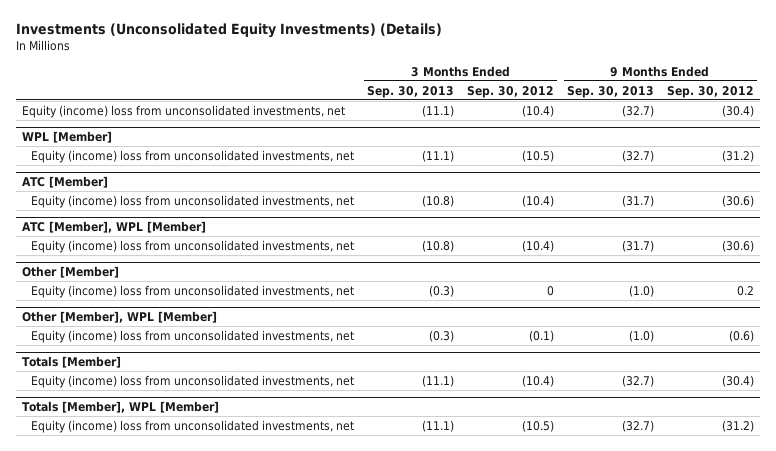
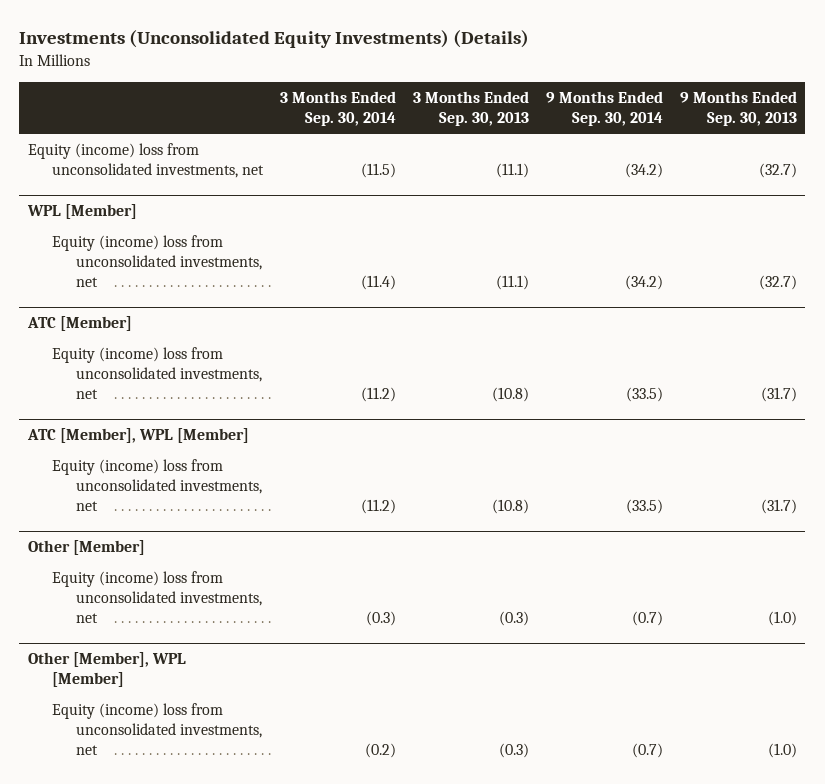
- | 3 Months Ended Sep. 30, 2013 | 3 Months Ended Sep. 30, 2012 | 9 Months Ended Sep. 30, 2013 | 9 Months Ended Sep. 30, 2012
+ | 3 Months Ended Sep. 30, 2014 | 3 Months Ended Sep. 30, 2013 | 9 Months Ended Sep. 30, 2014 | 9 Months Ended Sep. 30, 2013
- Totals [Member]
- Equity (income) loss from unconsolidated investments, net | (11.1) | (10.4) | (32.7) | (30.4)
- Totals [Member], WPL [Member]
- Equity (income) loss from unconsolidated investments, net | (11.1) | (10.5) | (32.7) | (31.2)

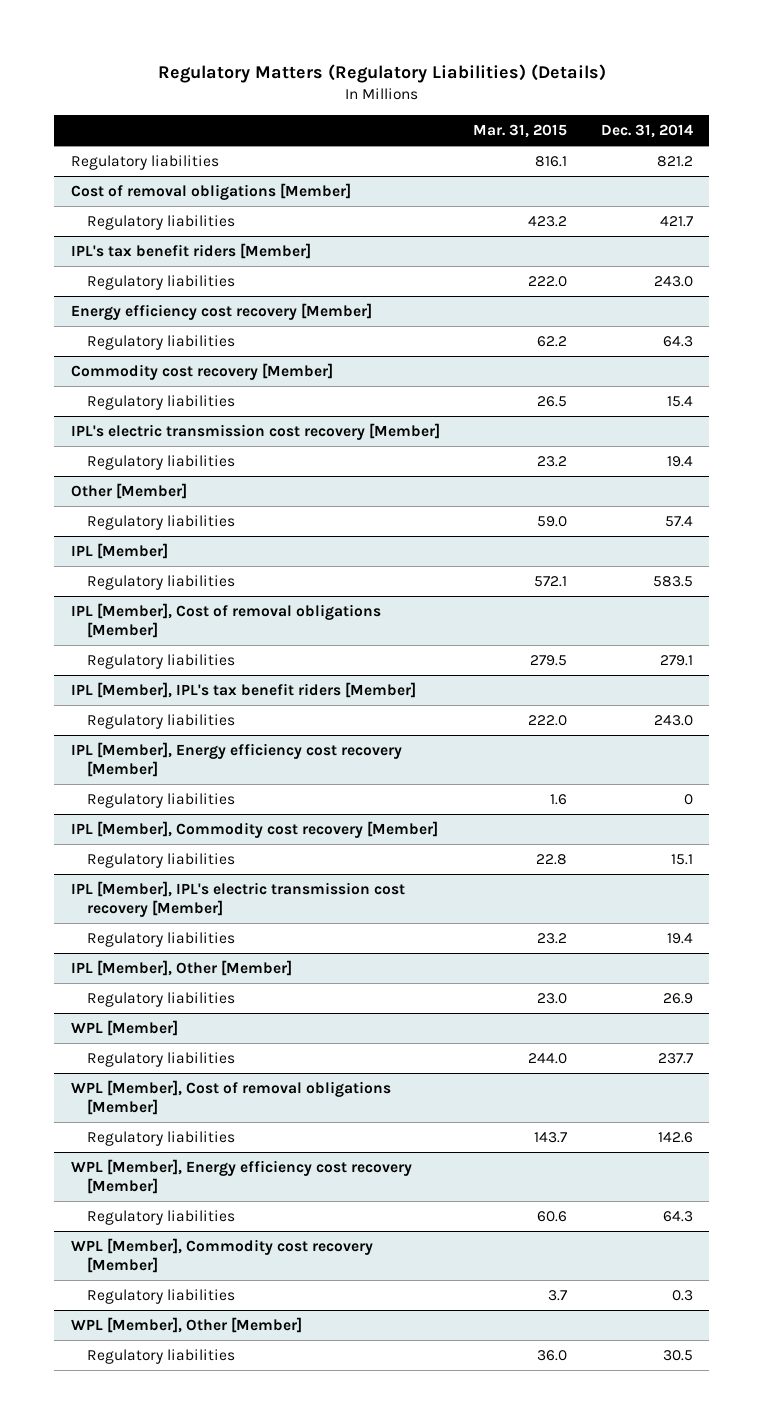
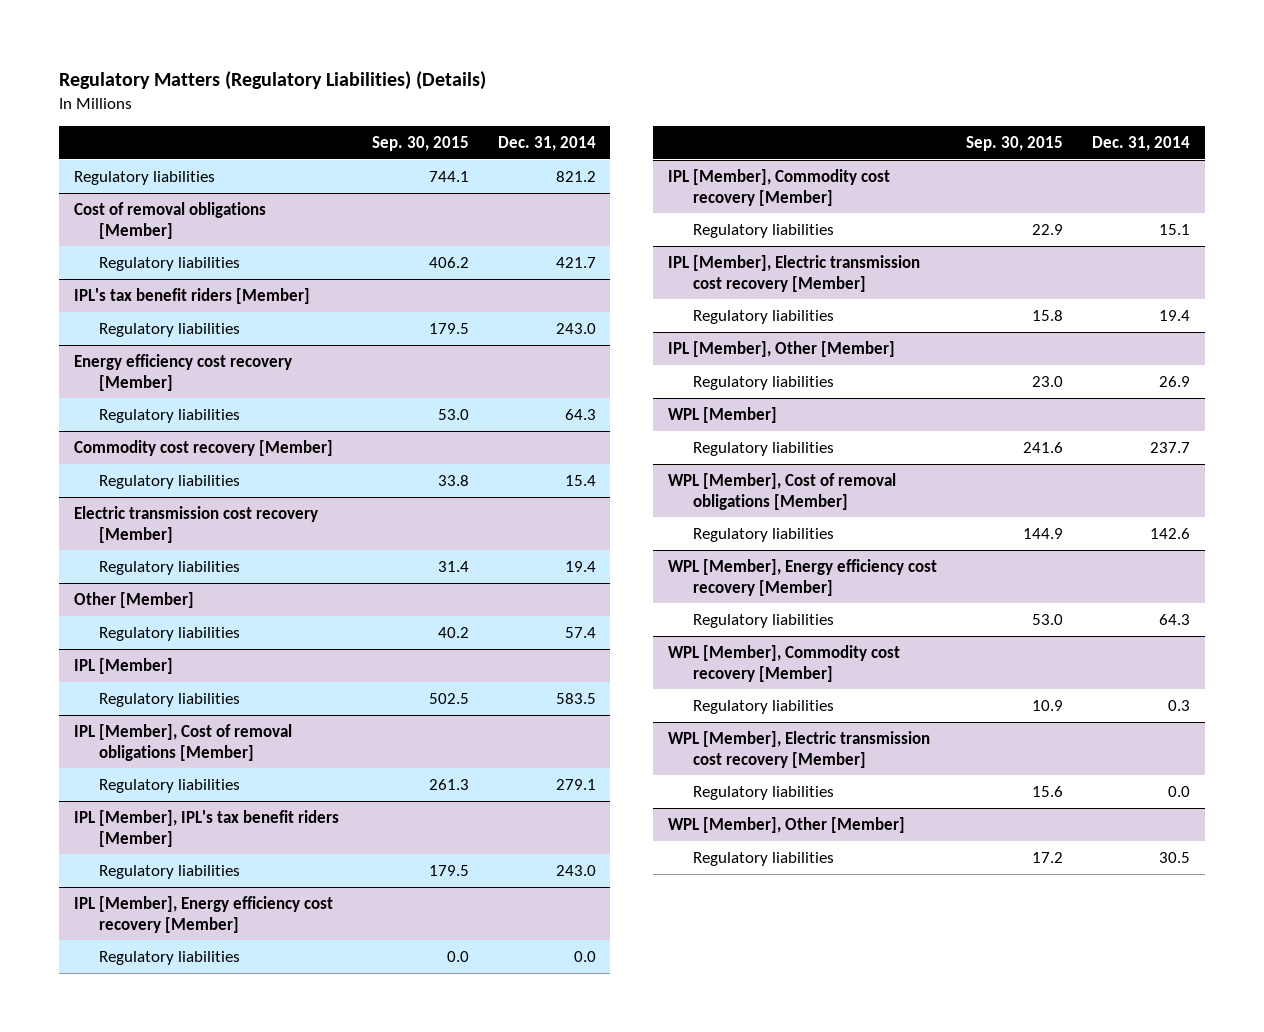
- | Mar. 31, 2015 | Dec. 31, 2014
+ | Sep. 30, 2015 | Dec. 31, 2014
- IPL's electric transmission cost recovery [Member]
+ Electric transmission cost recovery [Member]
@ IPL [Member], Energy efficiency cost recovery [Member]
- Regulatory liabilities | 1.6 | 0
+ Regulatory liabilities | 0.0 | 0.0
- IPL [Member], IPL's electric transmission cost recovery [Member]
+ IPL [Member], Electric transmission cost recovery [Member]
+ WPL [Member], Electric transmission cost recovery [Member]
+ Regulatory liabilities | 15.6 | 0.0

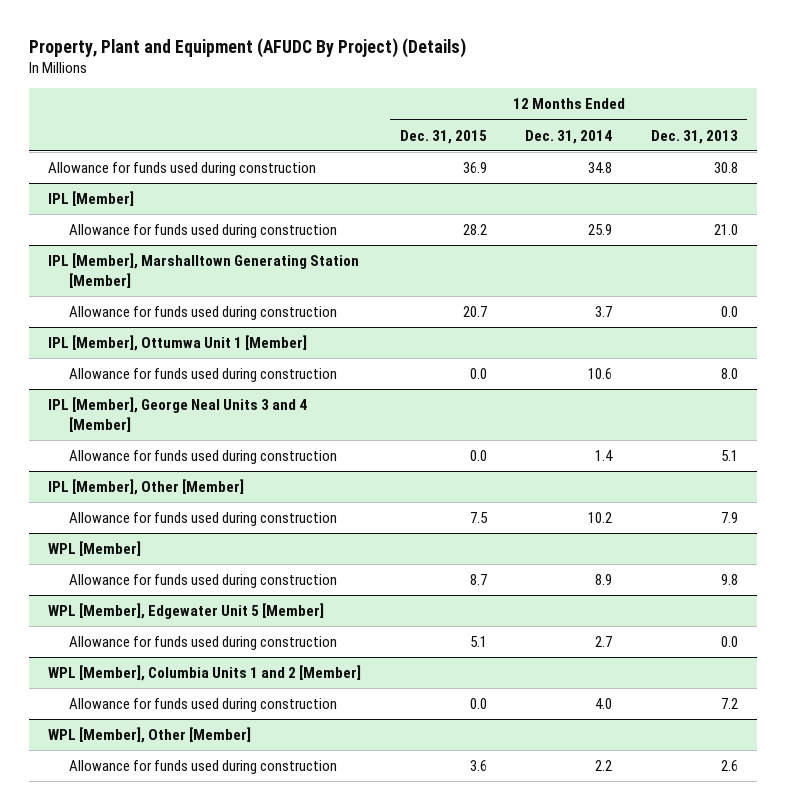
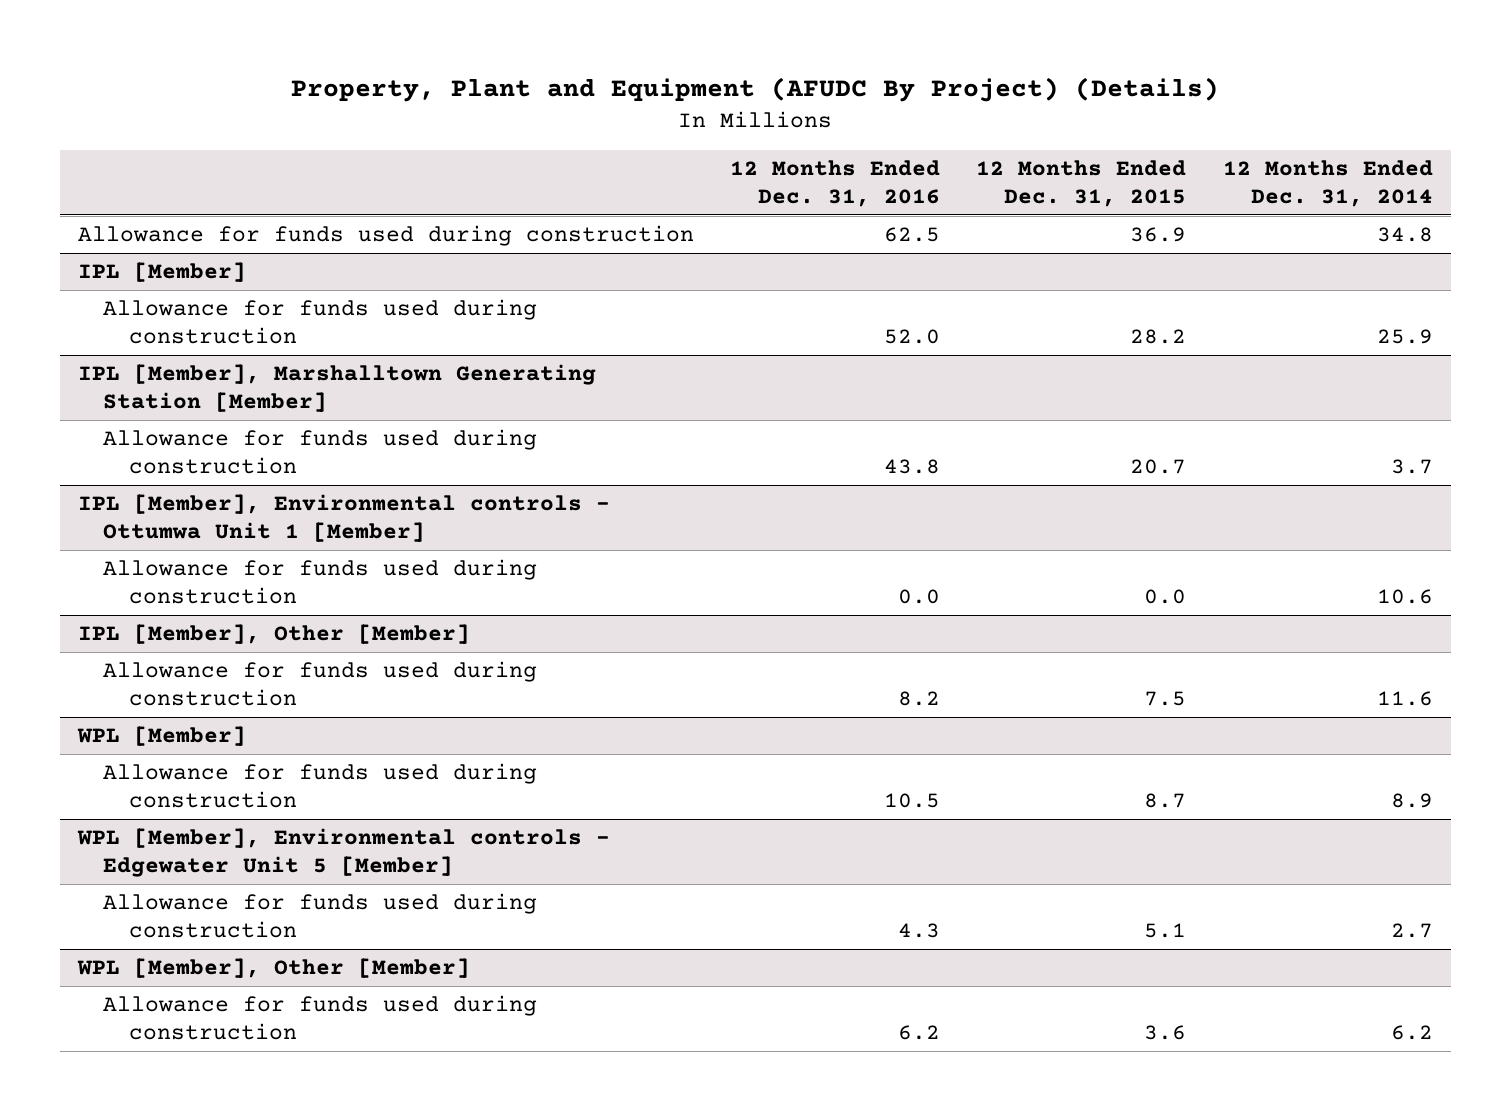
- | 12 Months Ended Dec. 31, 2015 | 12 Months Ended Dec. 31, 2014 | 12 Months Ended Dec. 31, 2013
+ | 12 Months Ended Dec. 31, 2016 | 12 Months Ended Dec. 31, 2015 | 12 Months Ended Dec. 31, 2014
- IPL [Member], Ottumwa Unit 1 [Member]
+ IPL [Member], Environmental controls - Ottumwa Unit 1 [Member]
- IPL [Member], George Neal Units 3 and 4 [Member]
- Allowance for funds used during construction | 0.0 | 1.4 | 5.1
@ IPL [Member], Other [Member]
- Allowance for funds used during construction | 7.5 | 10.2 | 7.9
+ Allowance for funds used during construction | 8.2 | 7.5 | 11.6
- WPL [Member], Edgewater Unit 5 [Member]
+ WPL [Member], Environmental controls - Edgewater Unit 5 [Member]
- WPL [Member], Columbia Units 1 and 2 [Member]
- Allowance for funds used during construction | 0.0 | 4.0 | 7.2
@ WPL [Member], Other [Member]
- Allowance for funds used during construction | 3.6 | 2.2 | 2.6
+ Allowance for funds used during construction | 6.2 | 3.6 | 6.2

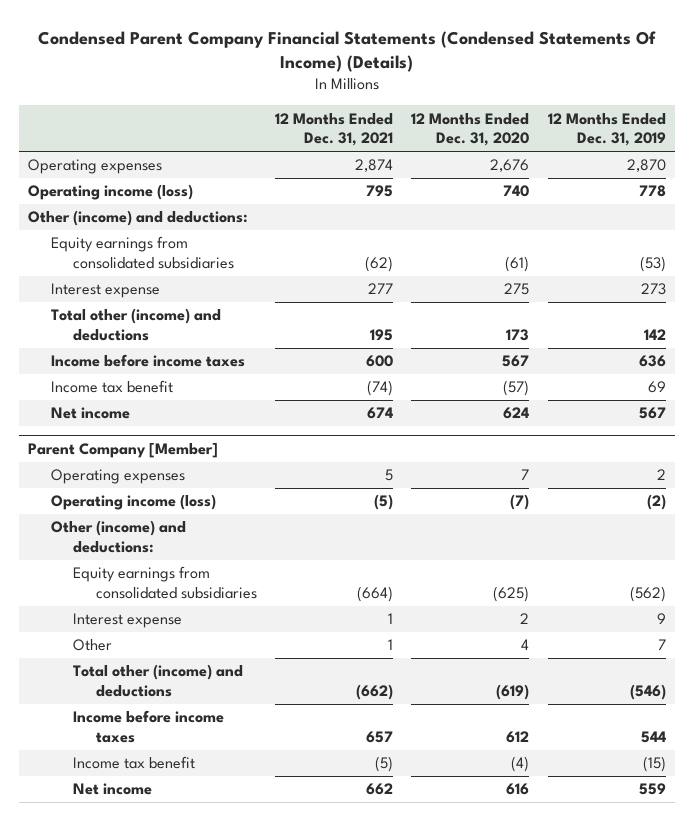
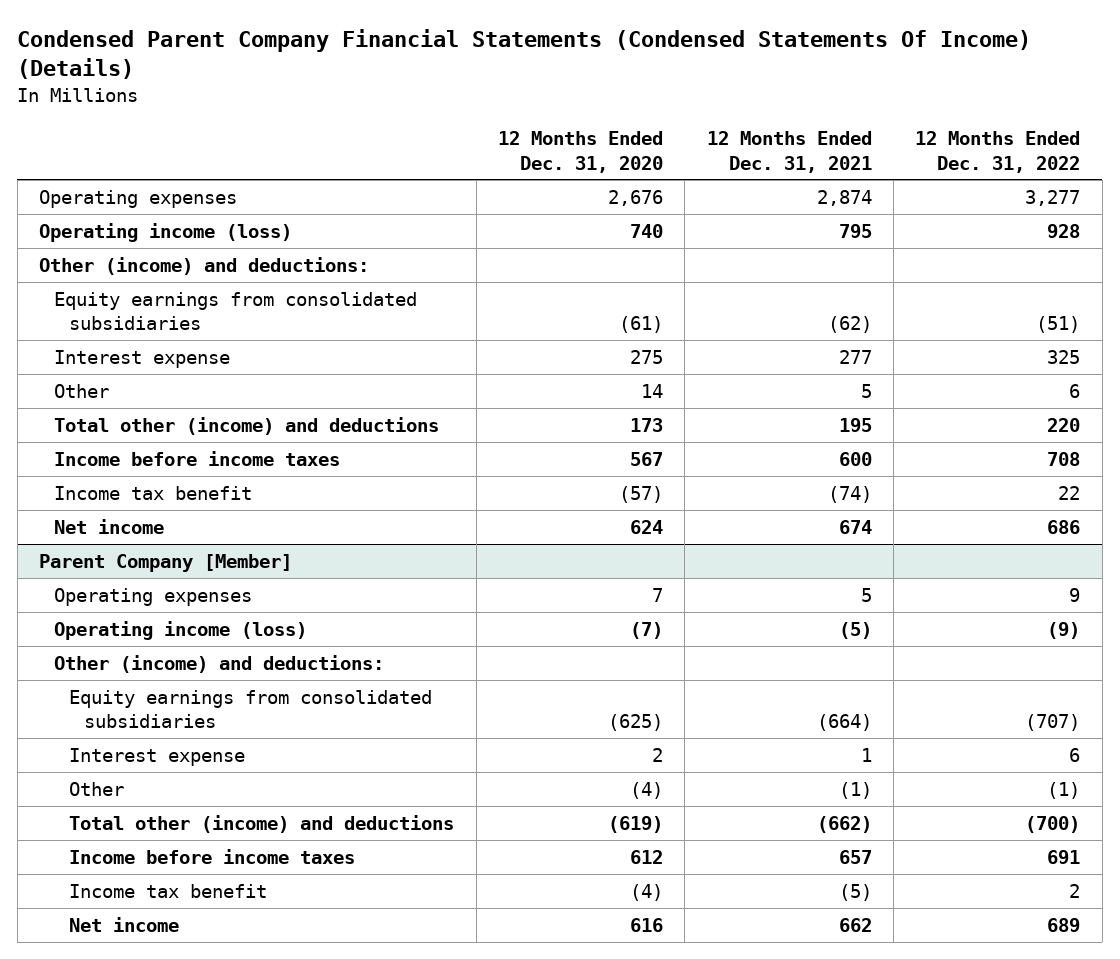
- | 12 Months Ended Dec. 31, 2021 | 12 Months Ended Dec. 31, 2020 | 12 Months Ended Dec. 31, 2019
+ | 12 Months Ended Dec. 31, 2020 | 12 Months Ended Dec. 31, 2021 | 12 Months Ended Dec. 31, 2022
+ Other | 14 | 5 | 6
@ Parent Company [Member]
- Other | 1 | 4 | 7
+ Other | (4) | (1) | (1)

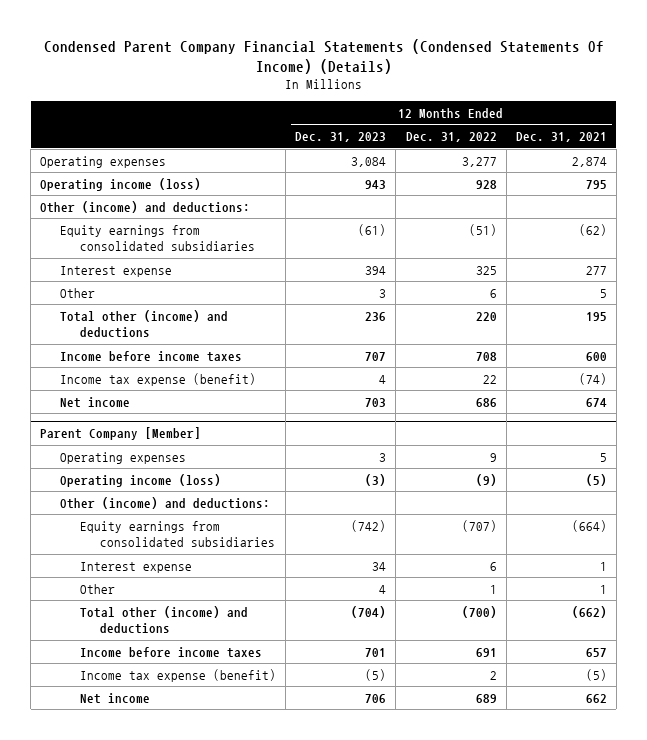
- | 12 Months Ended Dec. 31, 2020 | 12 Months Ended Dec. 31, 2021 | 12 Months Ended Dec. 31, 2022
+ | 12 Months Ended Dec. 31, 2023 | 12 Months Ended Dec. 31, 2022 | 12 Months Ended Dec. 31, 2021
- Income tax benefit | (57) | (74) | 22
+ Income tax expense (benefit) | 4 | 22 | (74)
@ Parent Company [Member]
- Other | (4) | (1) | (1)
+ Other | 4 | 1 | 1
- Income tax benefit | (4) | (5) | 2
+ Income tax expense (benefit) | (5) | 2 | (5)

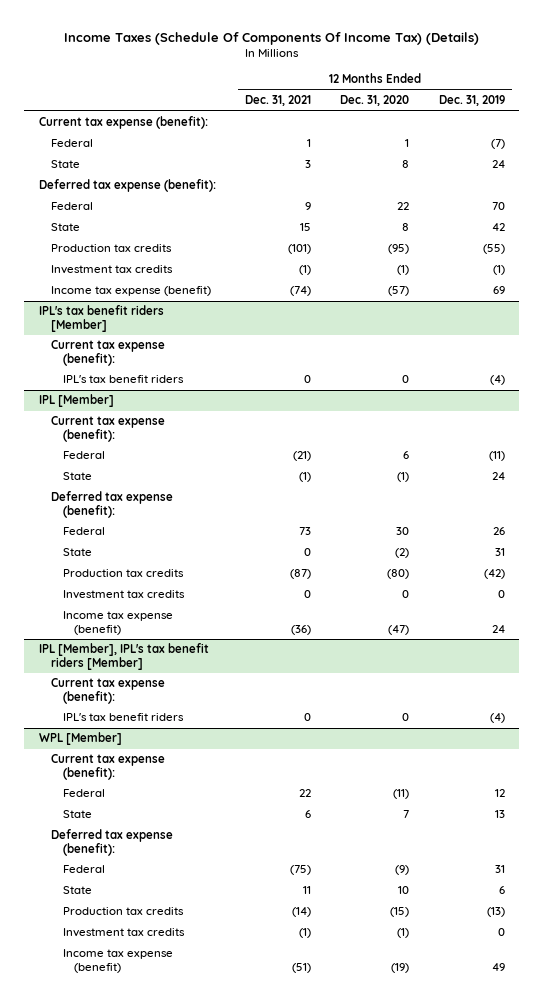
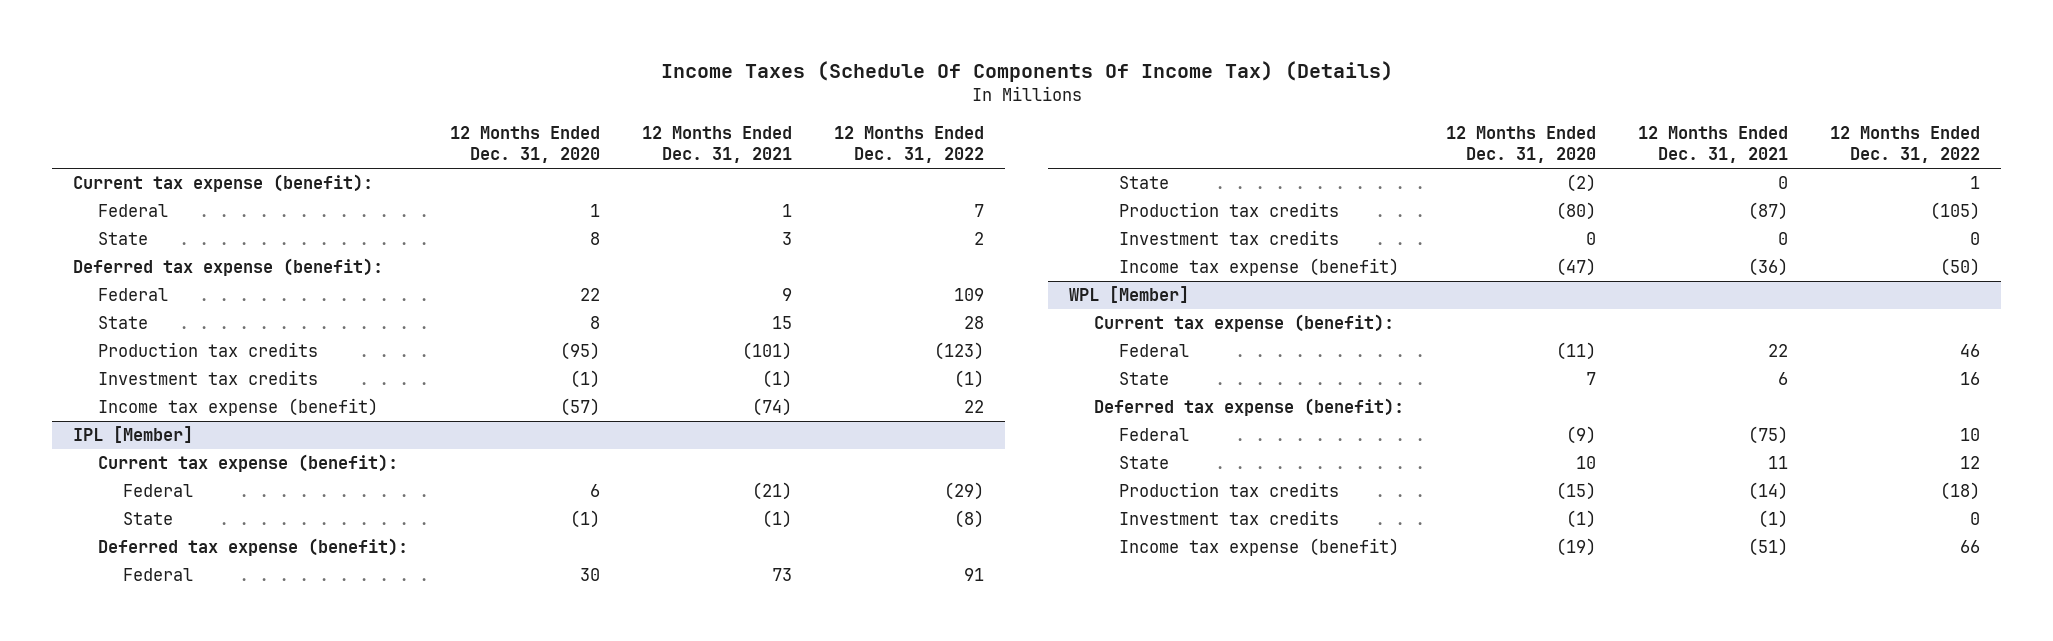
- | 12 Months Ended Dec. 31, 2021 | 12 Months Ended Dec. 31, 2020 | 12 Months Ended Dec. 31, 2019
+ | 12 Months Ended Dec. 31, 2020 | 12 Months Ended Dec. 31, 2021 | 12 Months Ended Dec. 31, 2022
- IPL's tax benefit riders [Member]
- Current tax expense (benefit):
- IPL's tax benefit riders | 0 | 0 | (4)
- IPL [Member], IPL's tax benefit riders [Member]
- Current tax expense (benefit):
- IPL's tax benefit riders | 0 | 0 | (4)

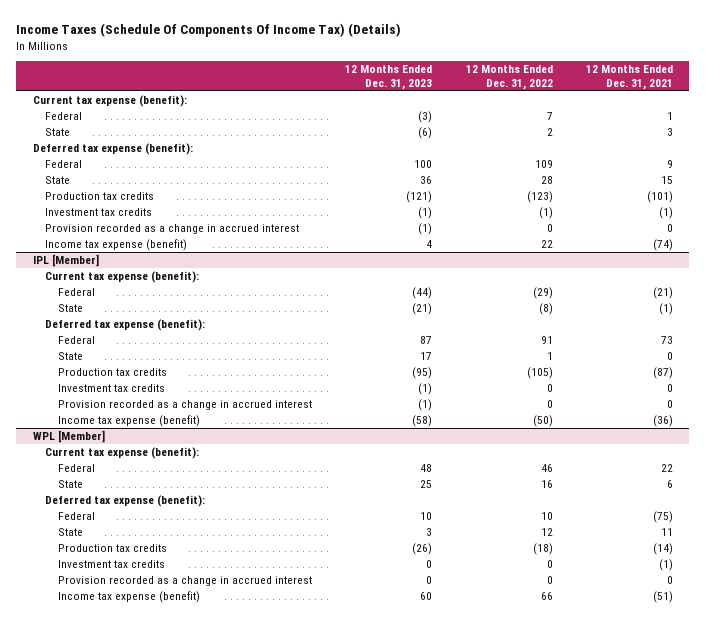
- | 12 Months Ended Dec. 31, 2020 | 12 Months Ended Dec. 31, 2021 | 12 Months Ended Dec. 31, 2022
+ | 12 Months Ended Dec. 31, 2023 | 12 Months Ended Dec. 31, 2022 | 12 Months Ended Dec. 31, 2021
+ Provision recorded as a change in accrued interest | (1) | 0 | 0
@ IPL [Member]
+ Provision recorded as a change in accrued interest | (1) | 0 | 0
@ WPL [Member]
+ Provision recorded as a change in accrued interest | 0 | 0 | 0

